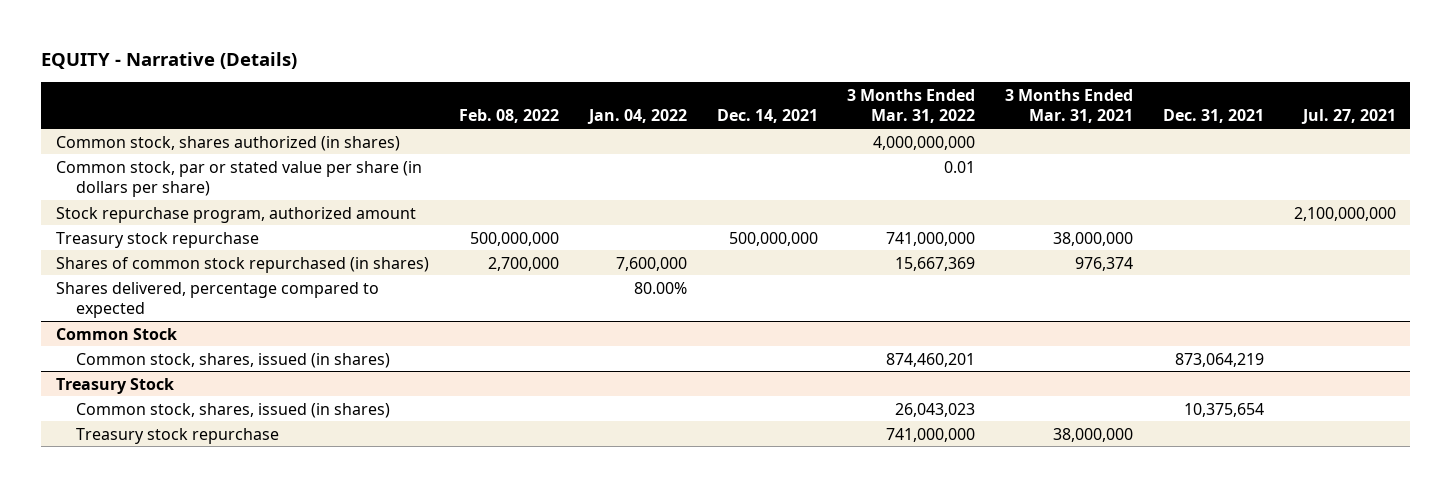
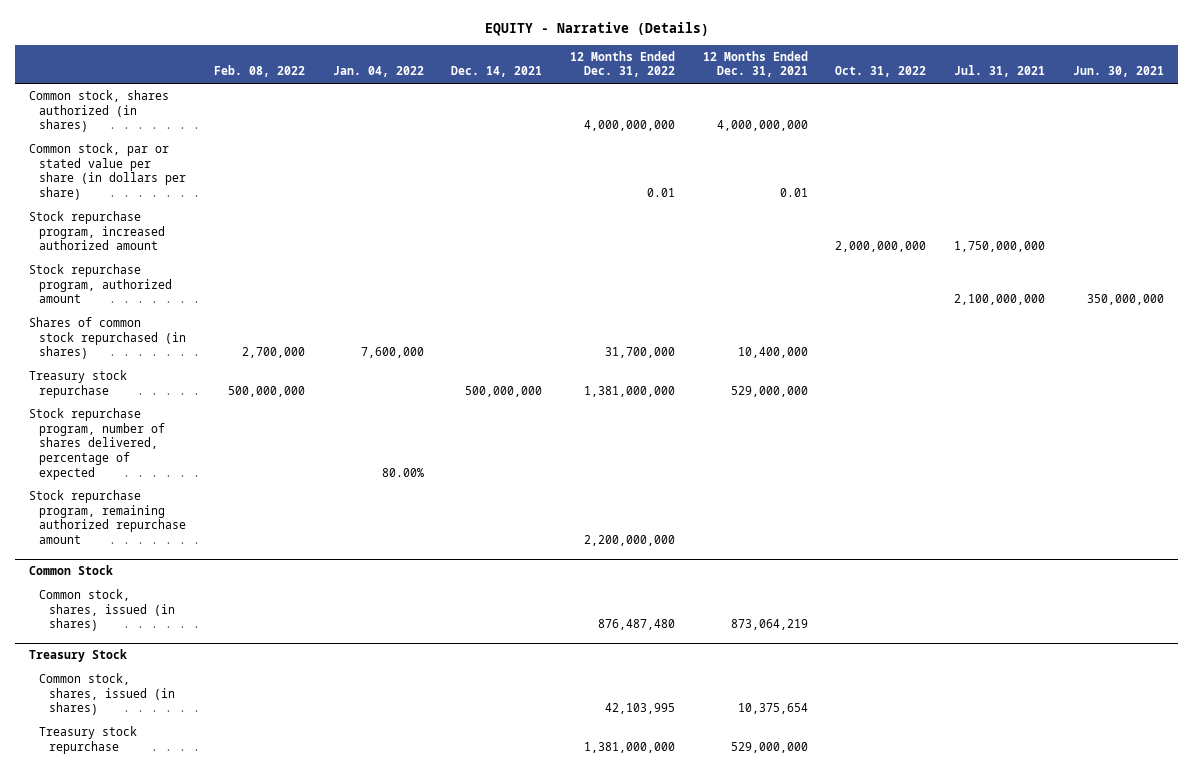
- | Feb. 08, 2022 | Jan. 04, 2022 | Dec. 14, 2021 | 3 Months Ended Mar. 31, 2022 | 3 Months Ended Mar. 31, 2021 | Dec. 31, 2021 | Jul. 27, 2021
+ | Feb. 08, 2022 | Jan. 04, 2022 | Dec. 14, 2021 | 12 Months Ended Dec. 31, 2022 | 12 Months Ended Dec. 31, 2021 | Oct. 31, 2022 | Jul. 31, 2021 | Jun. 30, 2021
+ Stock repurchase program, increased authorized amount | | | | | | 2,000,000,000 | 1,750,000,000 |
- Shares delivered, percentage compared to expected | | 80.00% | | | | |
moved down: Treasury stock repurchase | 500,000,000 | | 500,000,000 | 1,381,000,000 | 529,000,000 | | |
+ Stock repurchase program, number of shares delivered, percentage of expected | | 80.00% | | | | | |
+ Stock repurchase program, remaining authorized repurchase amount | | | | 2,200,000,000 | | | |

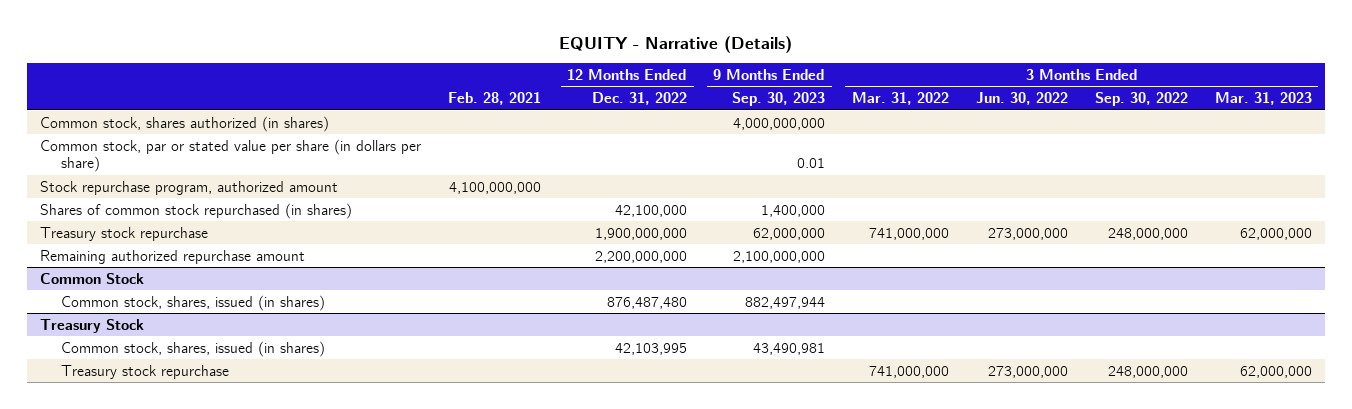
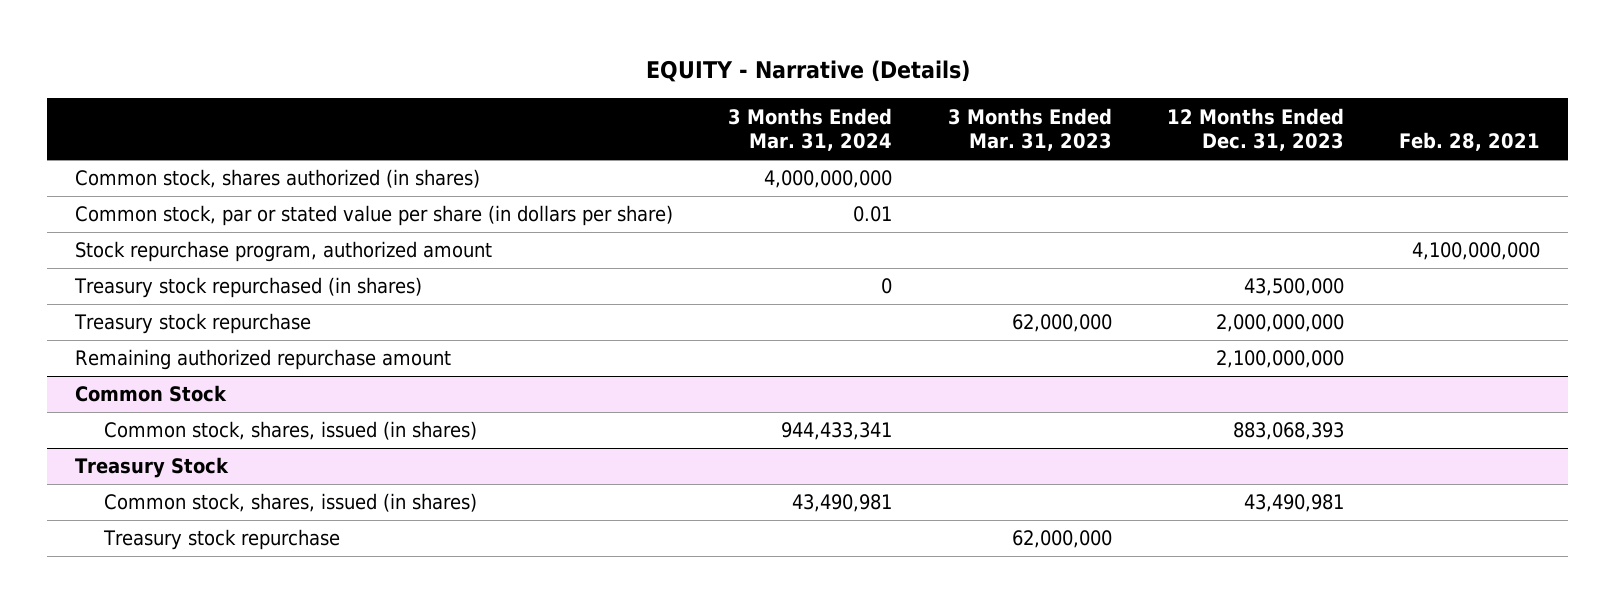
- | Feb. 28, 2021 | 12 Months Ended Dec. 31, 2022 | 9 Months Ended Sep. 30, 2023 | 3 Months Ended Mar. 31, 2022 | 3 Months Ended Jun. 30, 2022 | 3 Months Ended Sep. 30, 2022 | 3 Months Ended Mar. 31, 2023
+ | 3 Months Ended Mar. 31, 2024 | 3 Months Ended Mar. 31, 2023 | 12 Months Ended Dec. 31, 2023 | Feb. 28, 2021
- Shares of common stock repurchased (in shares) | | 42,100,000 | 1,400,000 | | | |
+ Treasury stock repurchased (in shares) | 0 | | 43,500,000 |

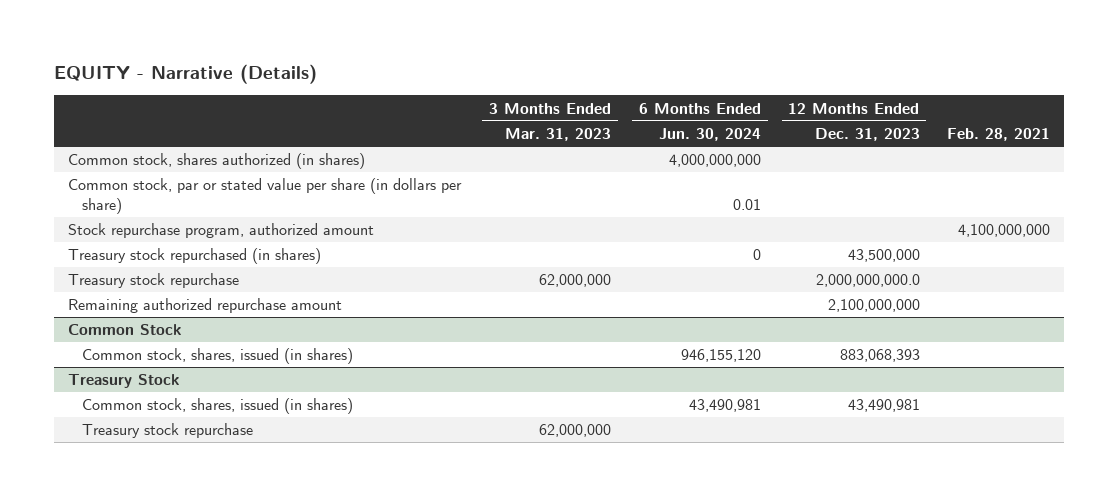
- | 3 Months Ended Mar. 31, 2024 | 3 Months Ended Mar. 31, 2023 | 12 Months Ended Dec. 31, 2023 | Feb. 28, 2021
+ | 3 Months Ended Mar. 31, 2023 | 6 Months Ended Jun. 30, 2024 | 12 Months Ended Dec. 31, 2023 | Feb. 28, 2021
- Treasury stock repurchase | | 62,000,000 | 2,000,000,000 |
+ Treasury stock repurchase | 62,000,000 | | 2,000,000,000.0 |

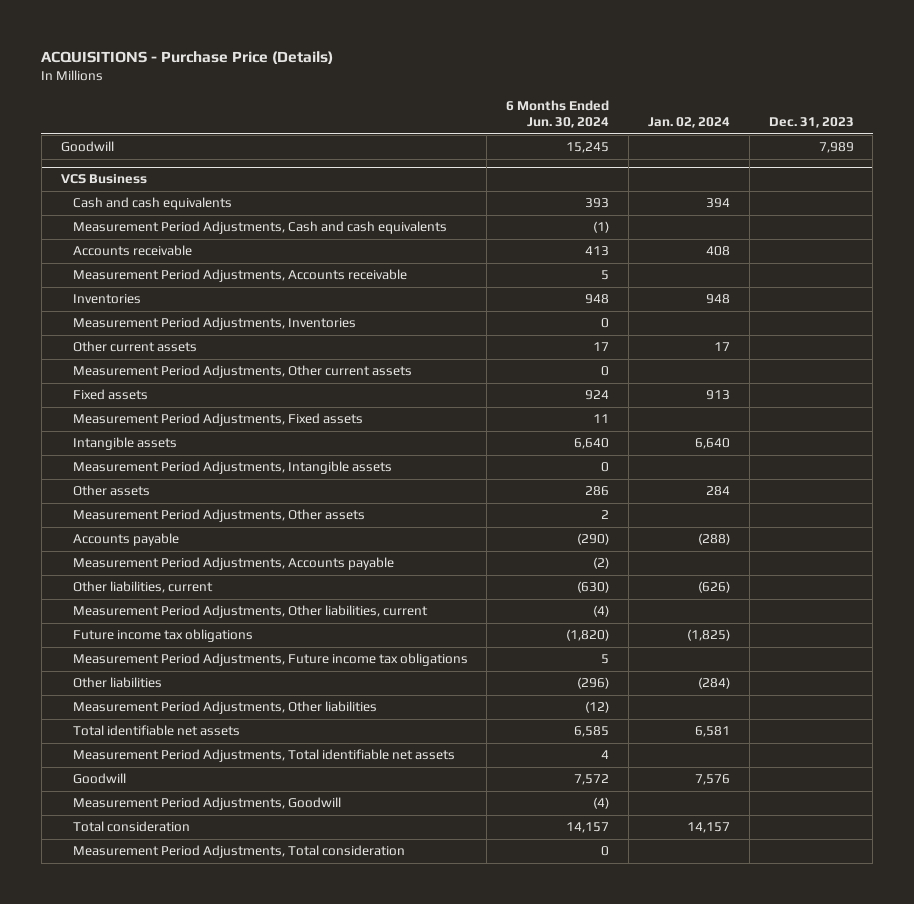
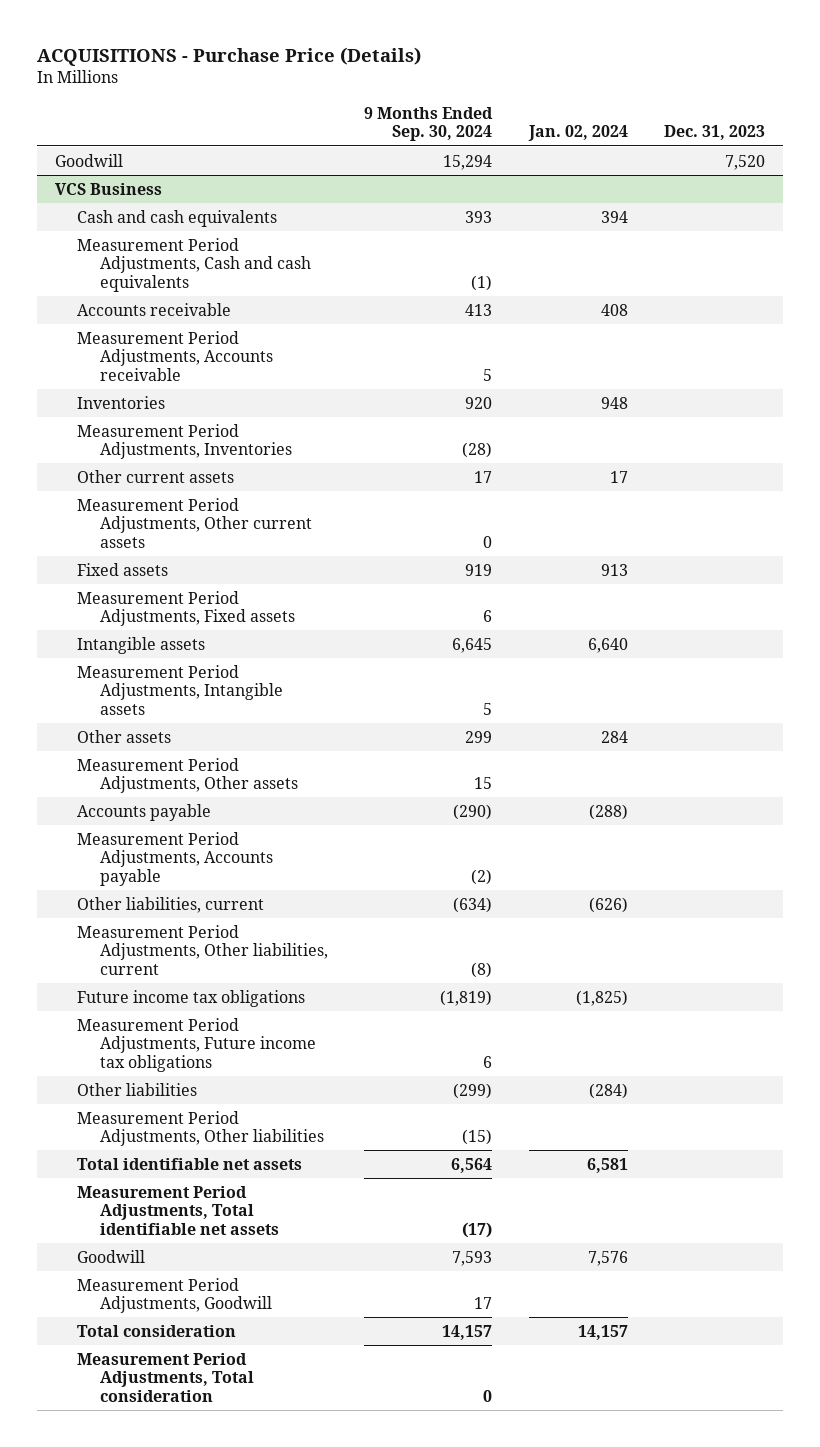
- | 6 Months Ended Jun. 30, 2024 | Jan. 02, 2024 | Dec. 31, 2023
+ | 9 Months Ended Sep. 30, 2024 | Jan. 02, 2024 | Dec. 31, 2023
- Goodwill | 15,245 | | 7,989
+ Goodwill | 15,294 | | 7,520

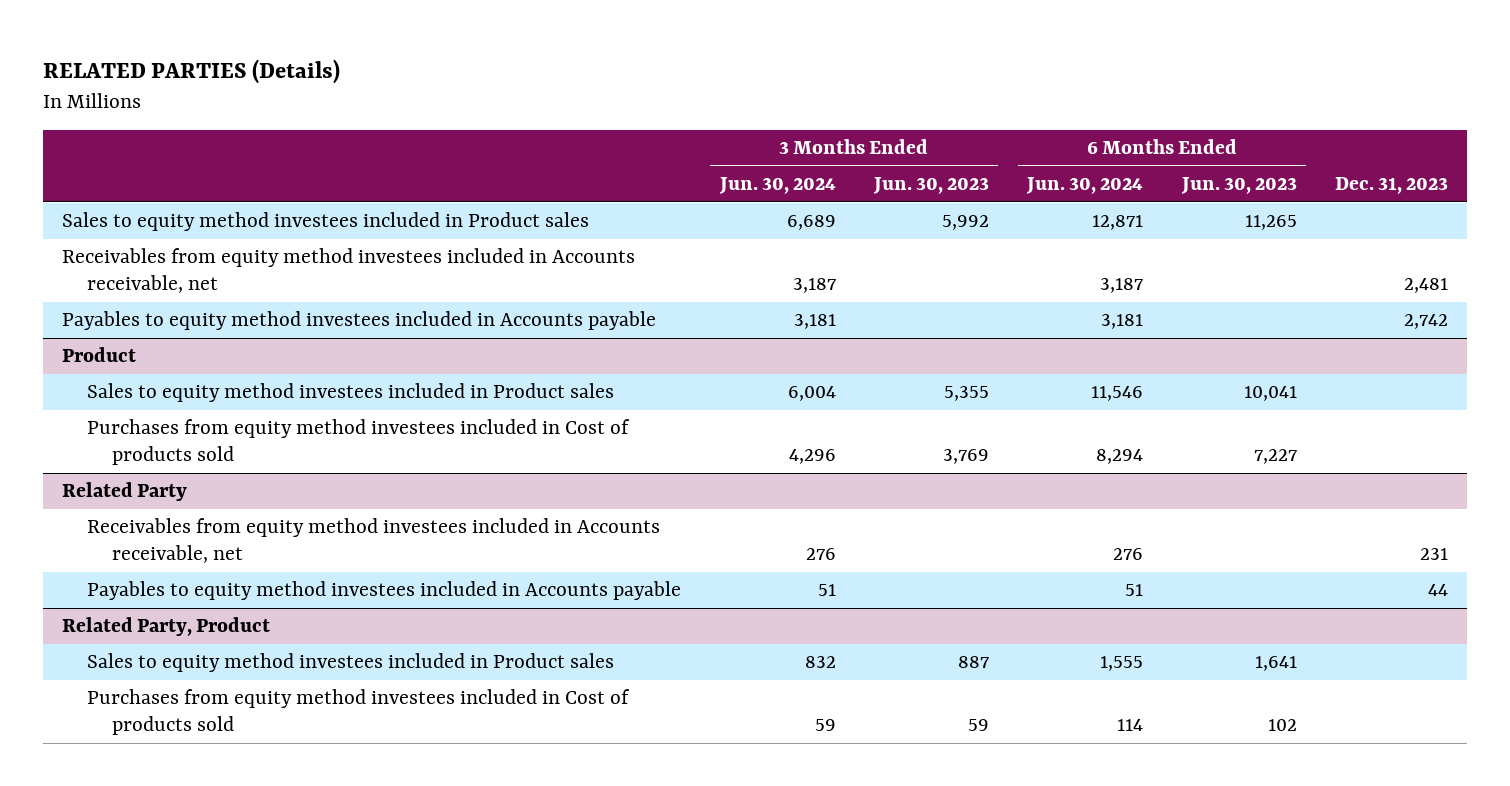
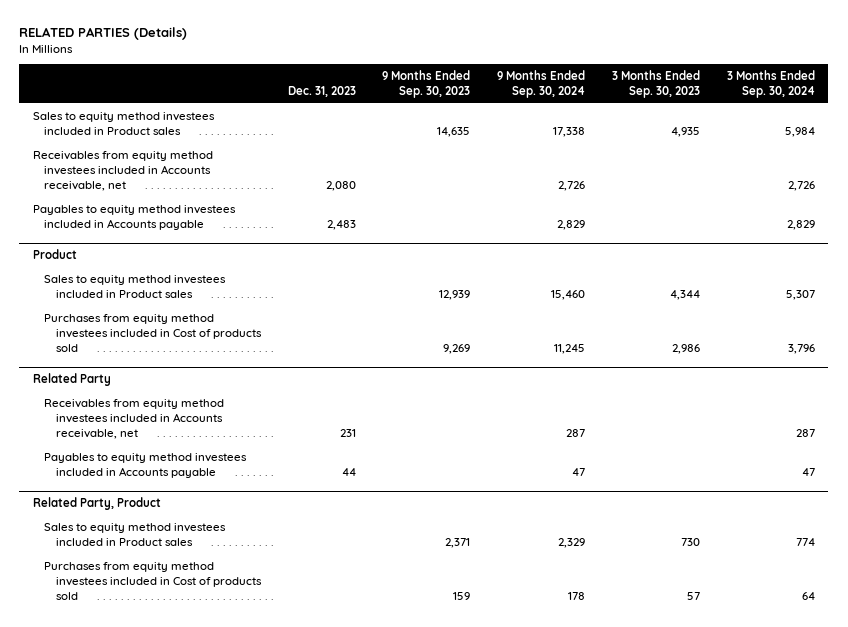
- | 3 Months Ended Jun. 30, 2024 | 3 Months Ended Jun. 30, 2023 | 6 Months Ended Jun. 30, 2024 | 6 Months Ended Jun. 30, 2023 | Dec. 31, 2023
+ | Dec. 31, 2023 | 9 Months Ended Sep. 30, 2023 | 9 Months Ended Sep. 30, 2024 | 3 Months Ended Sep. 30, 2023 | 3 Months Ended Sep. 30, 2024
- Receivables from equity method investees included in Accounts receivable, net | 3,187 | | 3,187 | | 2,481
- Payables to equity method investees included in Accounts payable | 3,181 | | 3,181 | | 2,742
+ Receivables from equity method investees included in Accounts receivable, net | 2,080 | | 2,726 | | 2,726
+ Payables to equity method investees included in Accounts payable | 2,483 | | 2,829 | | 2,829

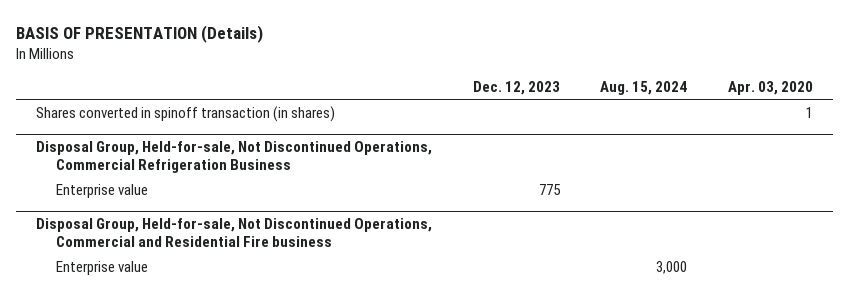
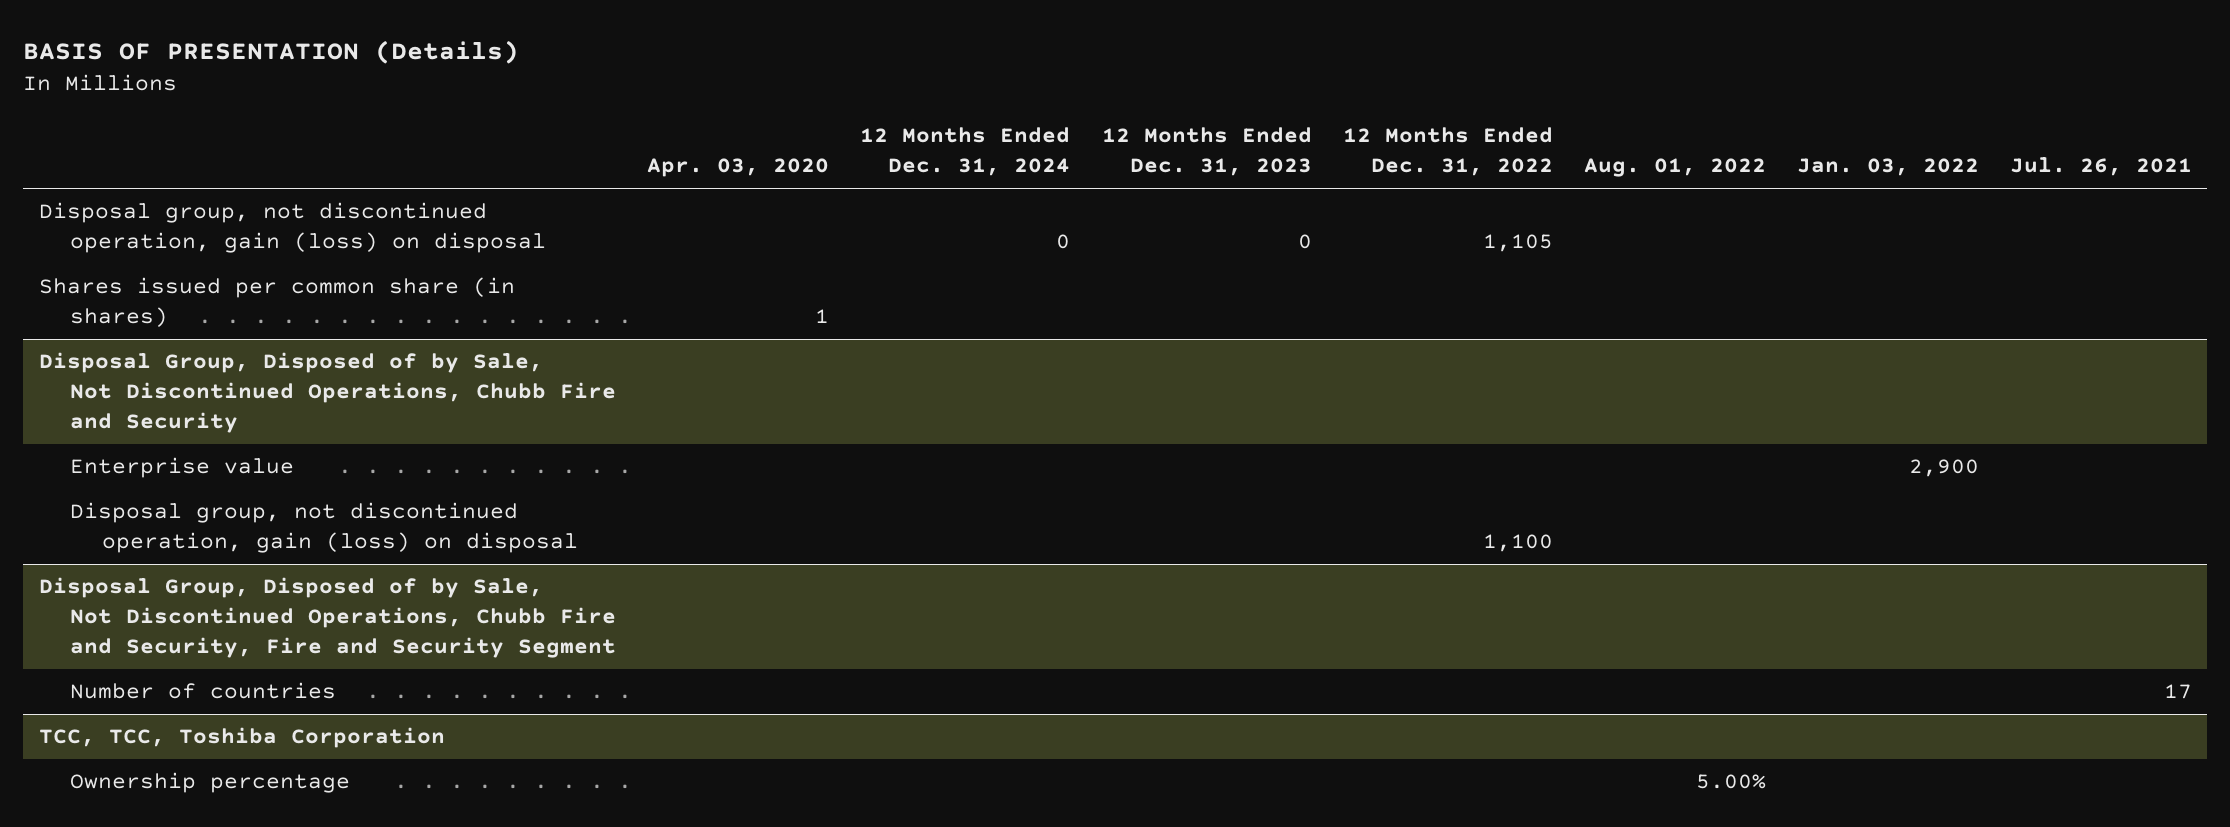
- | Dec. 12, 2023 | Aug. 15, 2024 | Apr. 03, 2020
+ | Apr. 03, 2020 | 12 Months Ended Dec. 31, 2024 | 12 Months Ended Dec. 31, 2023 | 12 Months Ended Dec. 31, 2022 | Aug. 01, 2022 | Jan. 03, 2022 | Jul. 26, 2021
- Shares converted in spinoff transaction (in shares) | | | 1
- Disposal Group, Held-for-sale, Not Discontinued Operations, Commercial Refrigeration Business
- Enterprise value | 775 | |
- Disposal Group, Held-for-sale, Not Discontinued Operations, Commercial and Residential Fire business
- Enterprise value | | 3,000 |
+ Disposal group, not discontinued operation, gain (loss) on disposal | | 0 | 0 | 1,105 | | |
+ Shares issued per common share (in shares) | 1 | | | | | |
+ Disposal Group, Disposed of by Sale, Not Discontinued Operations, Chubb Fire and Security
+ Enterprise value | | | | | | 2,900 |
+ Disposal group, not discontinued operation, gain (loss) on disposal | | | | 1,100 | | |
+ Disposal Group, Disposed of by Sale, Not Discontinued Operations, Chubb Fire and Security, Fire and Security Segment
+ Number of countries | | | | | | | 17
+ TCC, TCC, Toshiba Corporation
+ Ownership percentage | | | | | 5.00% | |

